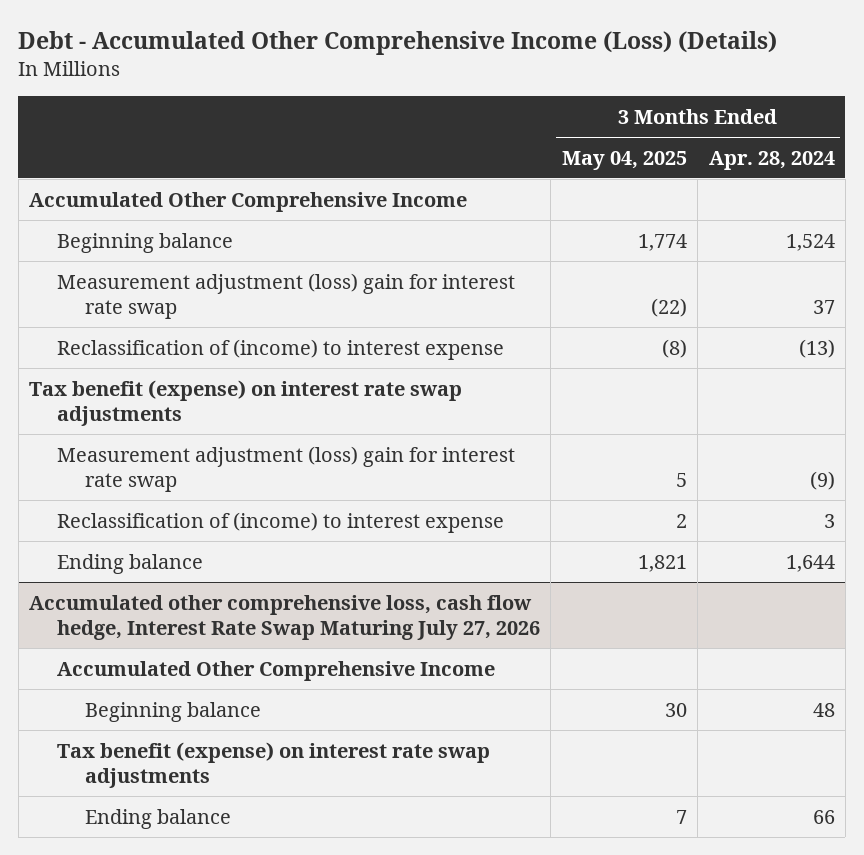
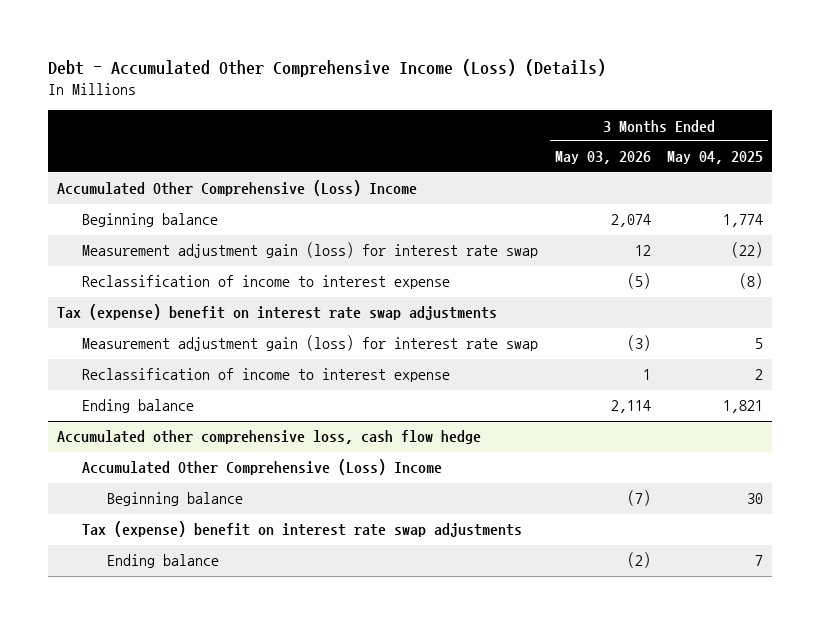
- | 3 Months Ended May 04, 2025 | 3 Months Ended Apr. 28, 2024
+ | 3 Months Ended May 03, 2026 | 3 Months Ended May 04, 2025
- Accumulated Other Comprehensive Income
+ Accumulated Other Comprehensive (Loss) Income
- Measurement adjustment (loss) gain for interest rate swap | (22) | 37
- Reclassification of (income) to interest expense | (8) | (13)
- Tax benefit (expense) on interest rate swap adjustments
- Measurement adjustment (loss) gain for interest rate swap | 5 | (9)
- Reclassification of (income) to interest expense | 2 | 3
+ Measurement adjustment gain (loss) for interest rate swap | 12 | (22)
+ Reclassification of income to interest expense | (5) | (8)
+ Tax (expense) benefit on interest rate swap adjustments
+ Measurement adjustment gain (loss) for interest rate swap | (3) | 5
+ Reclassification of income to interest expense | 1 | 2
- Accumulated other comprehensive loss, cash flow hedge, Interest Rate Swap Maturing July 27, 2026
- Accumulated Other Comprehensive Income
+ Accumulated other comprehensive loss, cash flow hedge
+ Accumulated Other Comprehensive (Loss) Income
- Tax benefit (expense) on interest rate swap adjustments
+ Tax (expense) benefit on interest rate swap adjustments

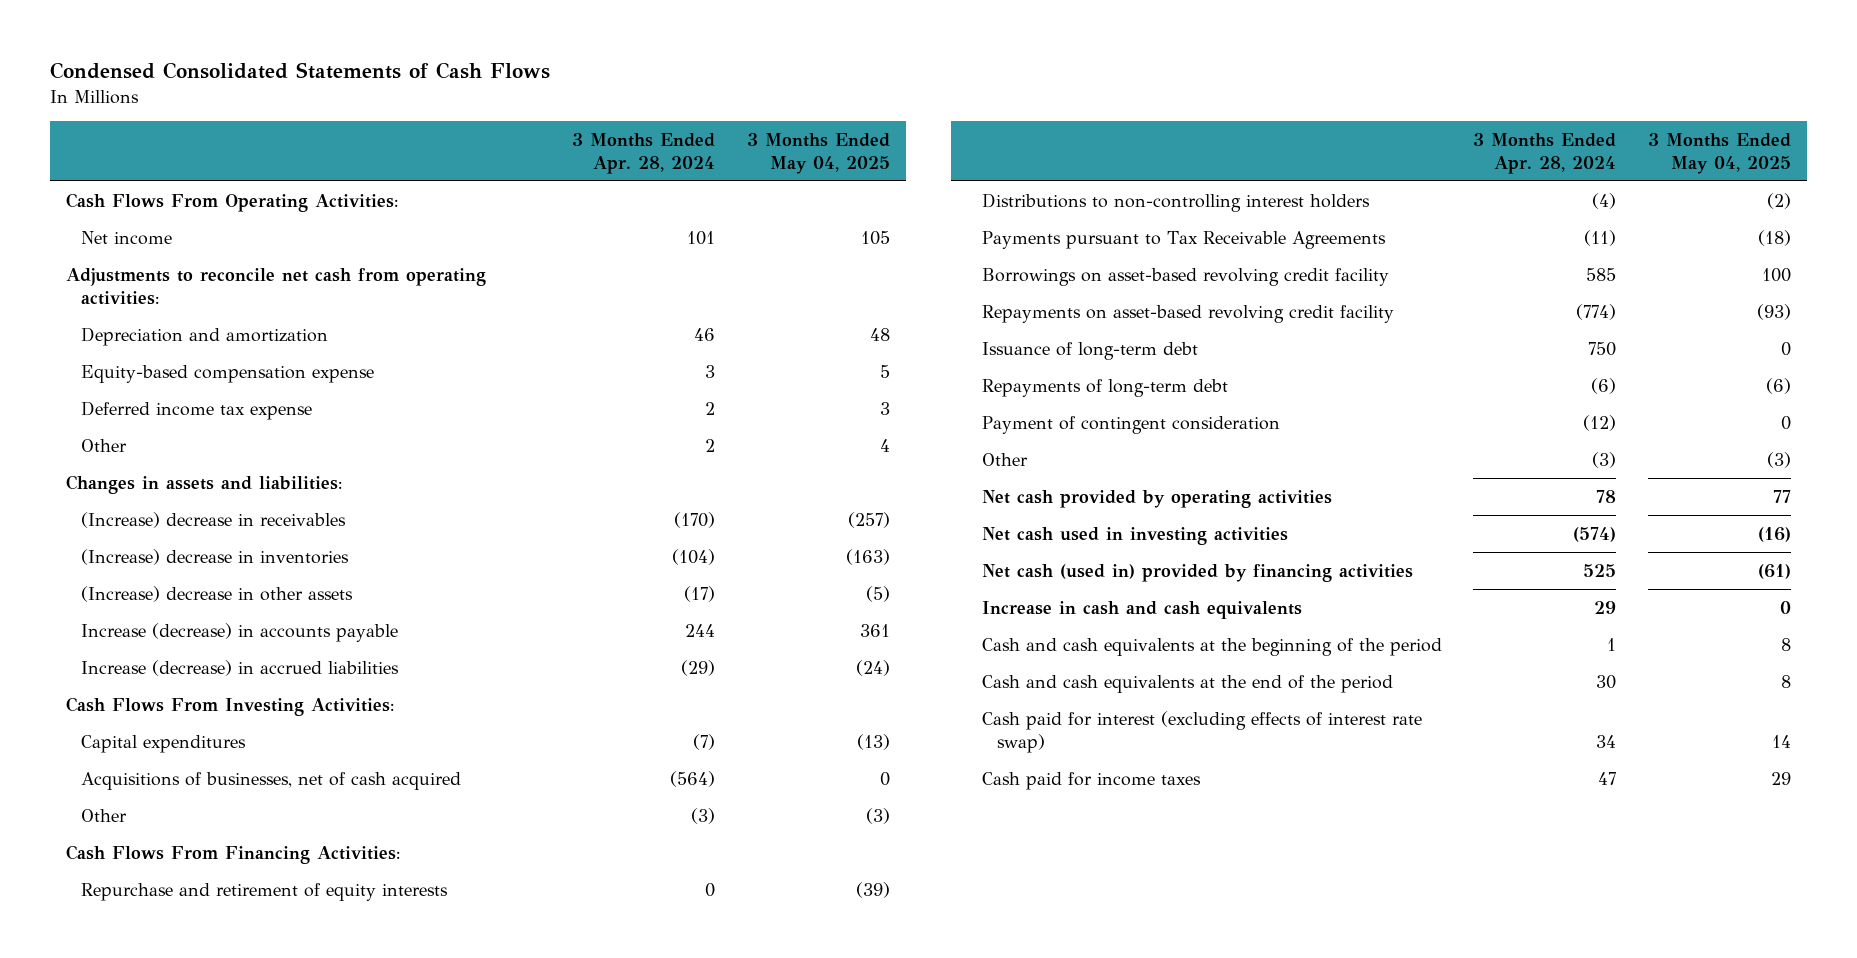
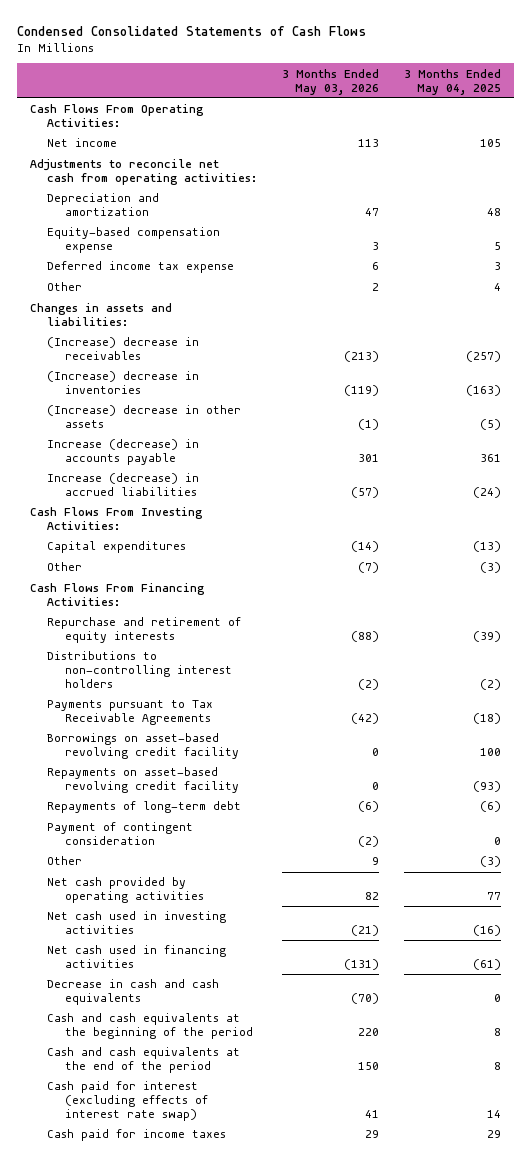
- | 3 Months Ended Apr. 28, 2024 | 3 Months Ended May 04, 2025
+ | 3 Months Ended May 03, 2026 | 3 Months Ended May 04, 2025
- Acquisitions of businesses, net of cash acquired | (564) | 0
- Issuance of long-term debt | 750 | 0
- Net cash (used in) provided by financing activities | 525 | (61)
- Increase in cash and cash equivalents | 29 | 0
+ Net cash used in financing activities | (131) | (61)
+ Decrease in cash and cash equivalents | (70) | 0

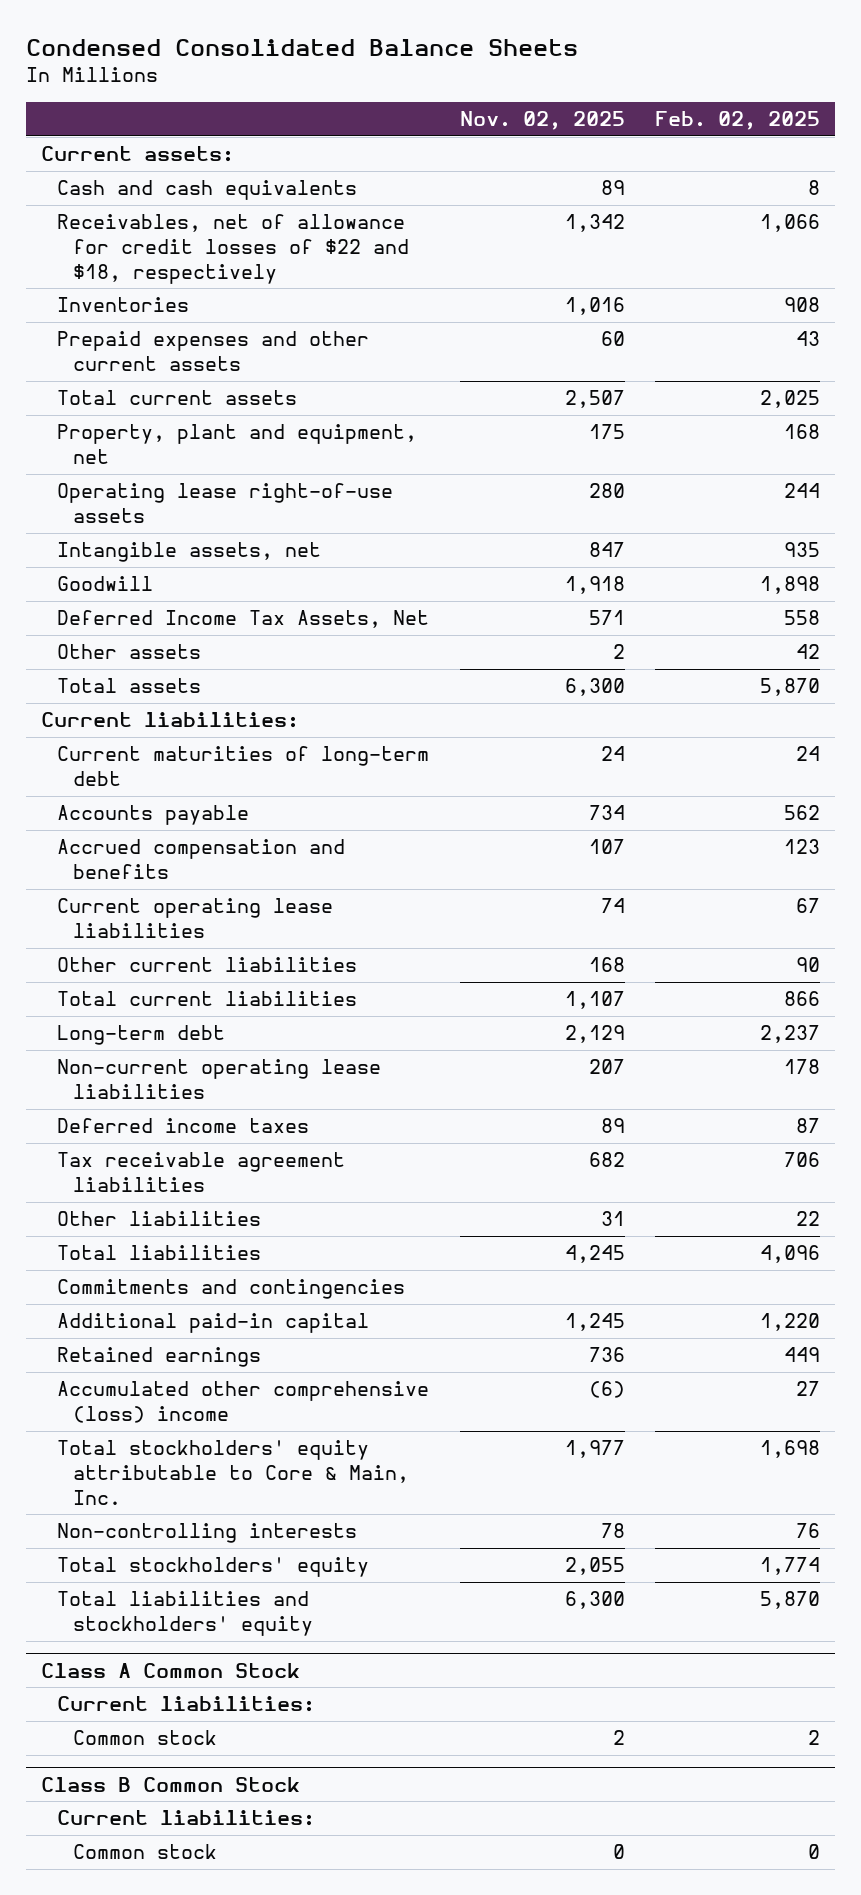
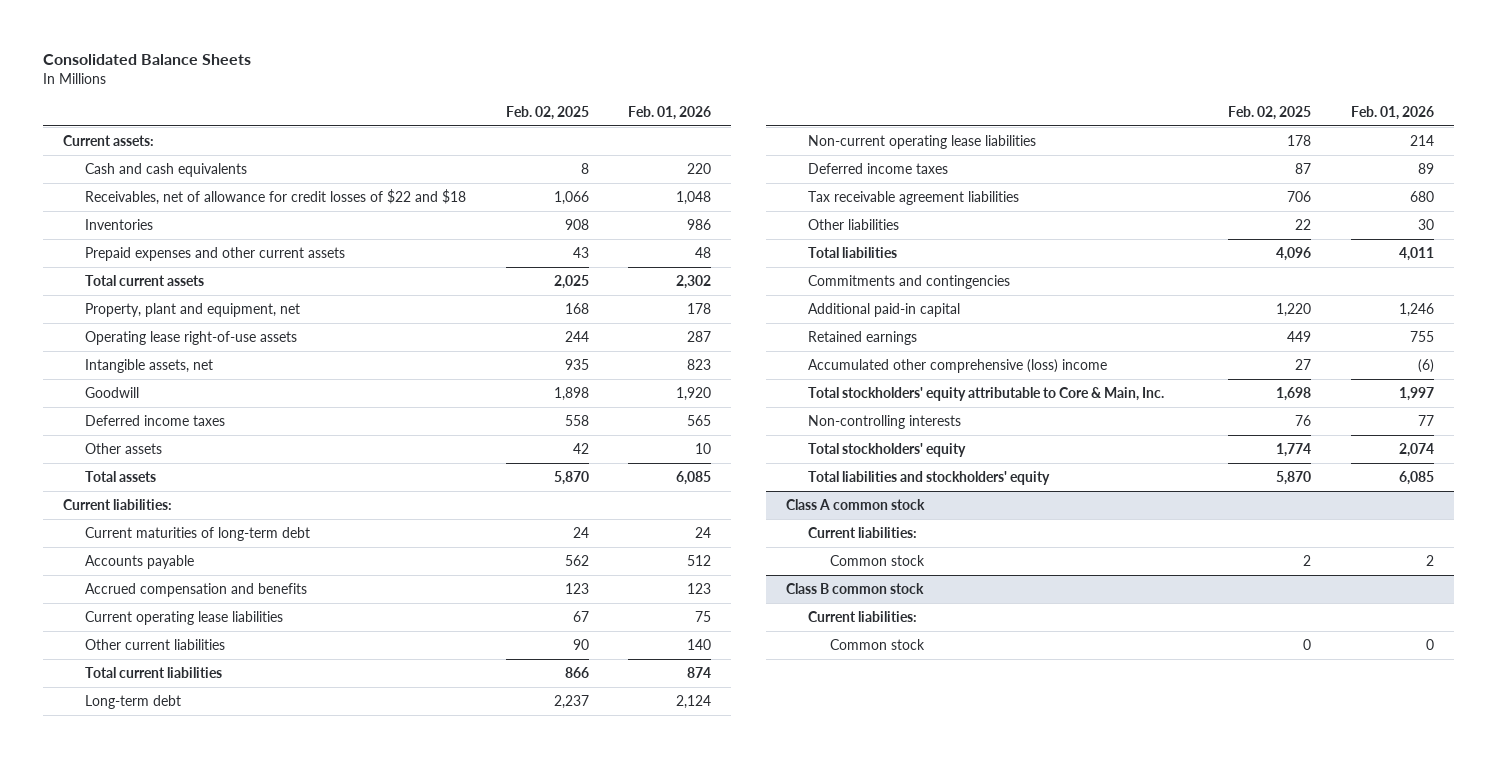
- Condensed Consolidated Balance Sheets
+ Consolidated Balance Sheets
- | Nov. 02, 2025 | Feb. 02, 2025
+ | Feb. 02, 2025 | Feb. 01, 2026
- Receivables, net of allowance for credit losses of $22 and $18, respectively | 1,342 | 1,066
+ Receivables, net of allowance for credit losses of $22 and $18 | 1,066 | 1,048
- Deferred Income Tax Assets, Net | 571 | 558
+ Deferred income taxes | 558 | 565
- Class A Common Stock
+ Class A common stock
- Class B Common Stock
+ Class B common stock

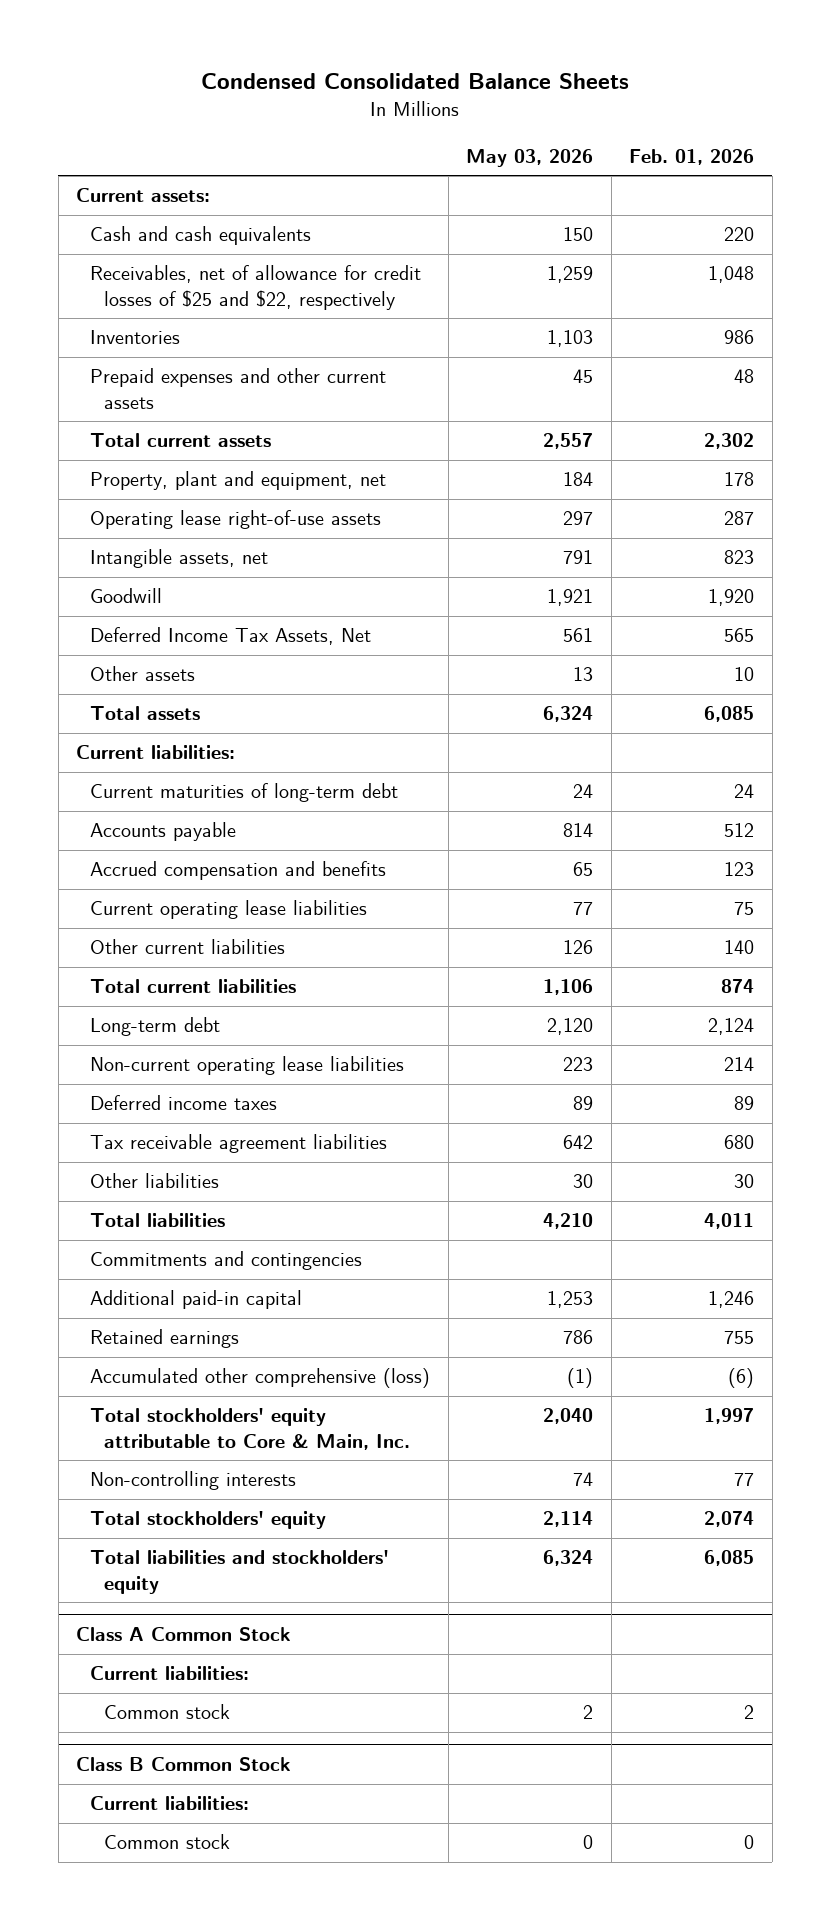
- Consolidated Balance Sheets
+ Condensed Consolidated Balance Sheets
- | Feb. 02, 2025 | Feb. 01, 2026
+ | May 03, 2026 | Feb. 01, 2026
- Receivables, net of allowance for credit losses of $22 and $18 | 1,066 | 1,048
+ Receivables, net of allowance for credit losses of $25 and $22, respectively | 1,259 | 1,048
- Deferred income taxes | 558 | 565
+ Deferred Income Tax Assets, Net | 561 | 565
- Accumulated other comprehensive (loss) income | 27 | (6)
+ Accumulated other comprehensive (loss) | (1) | (6)
- Class A common stock
+ Class A Common Stock
- Class B common stock
+ Class B Common Stock

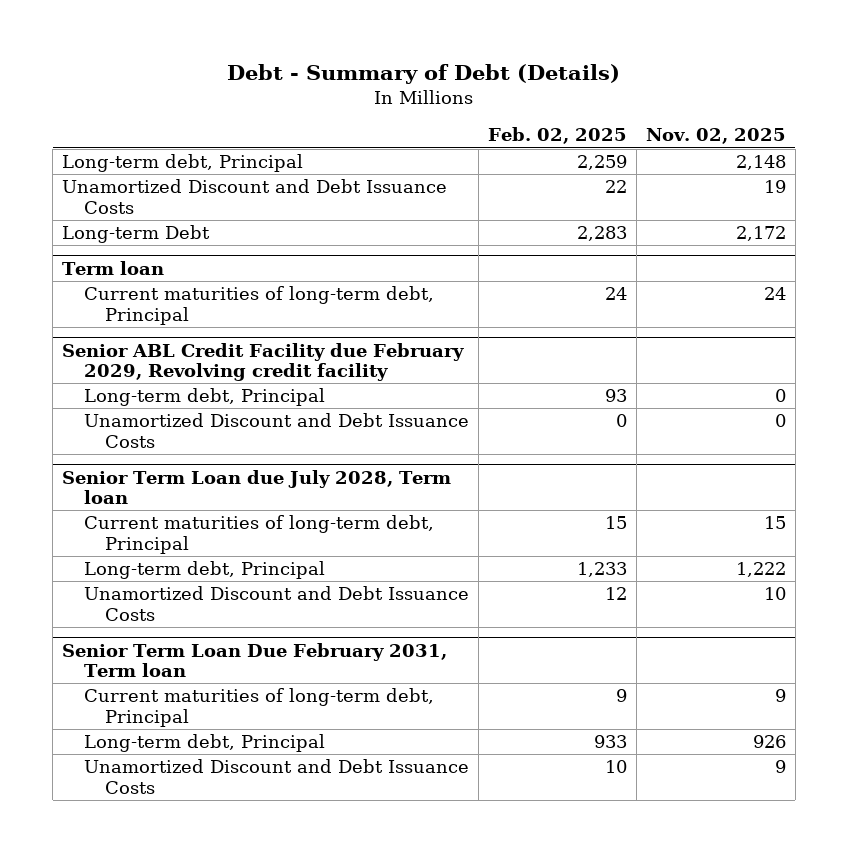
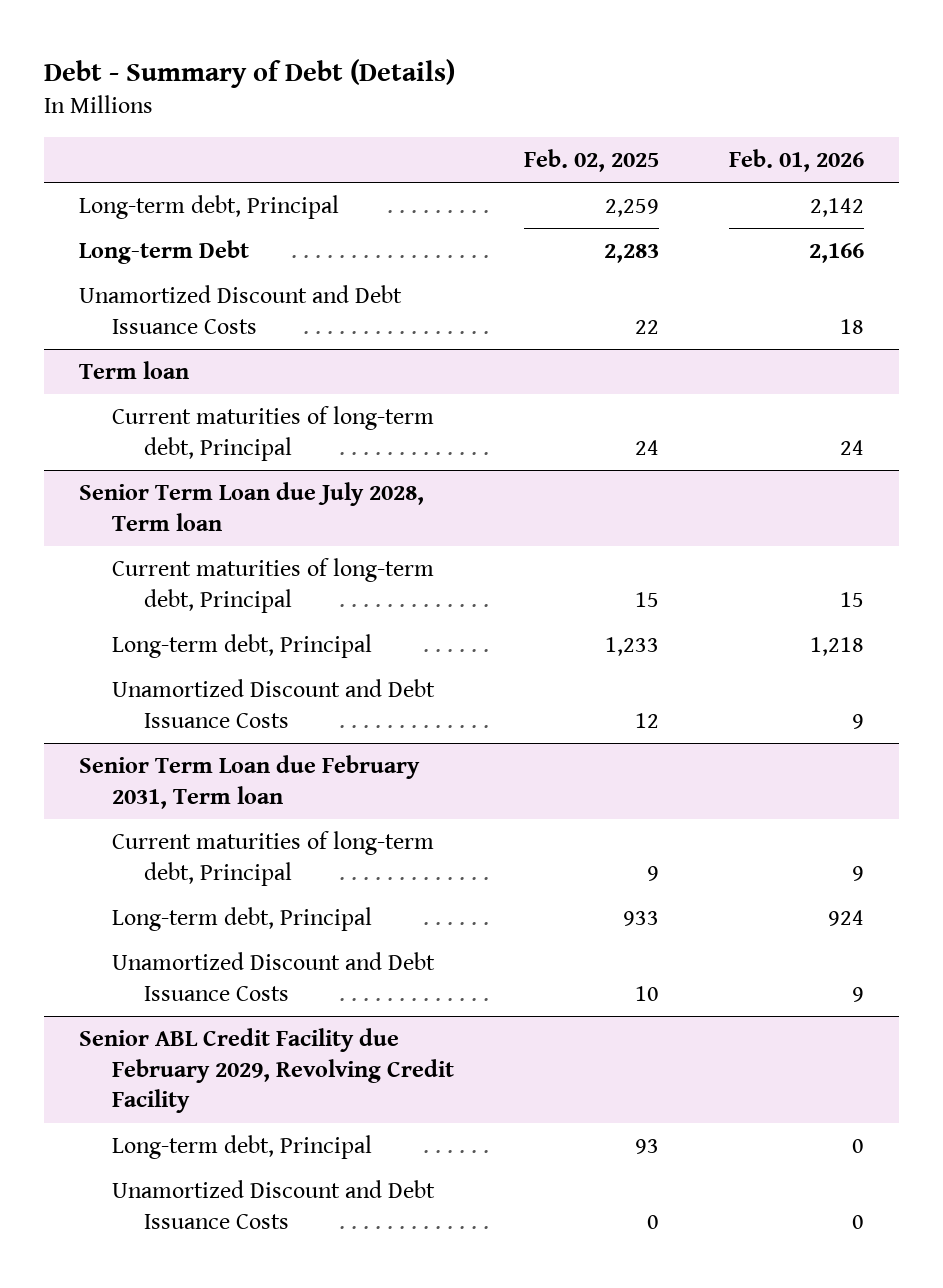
- | Feb. 02, 2025 | Nov. 02, 2025
+ | Feb. 02, 2025 | Feb. 01, 2026
moved down: Unamortized Discount and Debt Issuance Costs | 22 | 18
- Senior ABL Credit Facility due February 2029, Revolving credit facility
- Long-term debt, Principal | 93 | 0
- Unamortized Discount and Debt Issuance Costs | 0 | 0
- Senior Term Loan Due February 2031, Term loan
+ Senior Term Loan due February 2031, Term loan
+ Senior ABL Credit Facility due February 2029, Revolving Credit Facility
+ Long-term debt, Principal | 93 | 0
+ Unamortized Discount and Debt Issuance Costs | 0 | 0

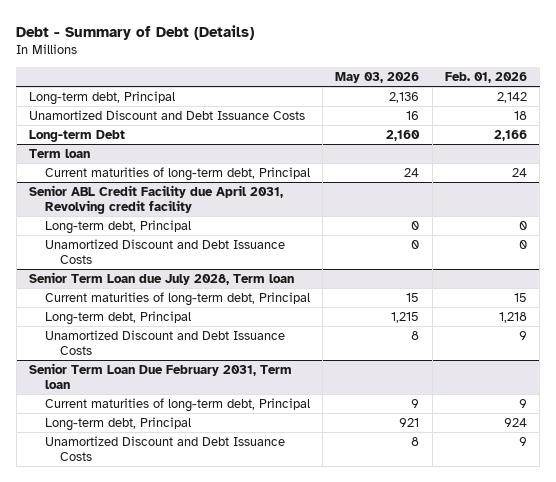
- | Feb. 02, 2025 | Feb. 01, 2026
+ | May 03, 2026 | Feb. 01, 2026
moved down: Long-term Debt | 2,160 | 2,166
+ Senior ABL Credit Facility due April 2031, Revolving credit facility
+ Long-term debt, Principal | 0 | 0
+ Unamortized Discount and Debt Issuance Costs | 0 | 0
- Senior Term Loan due February 2031, Term loan
+ Senior Term Loan Due February 2031, Term loan
- Senior ABL Credit Facility due February 2029, Revolving Credit Facility
- Long-term debt, Principal | 93 | 0
- Unamortized Discount and Debt Issuance Costs | 0 | 0

